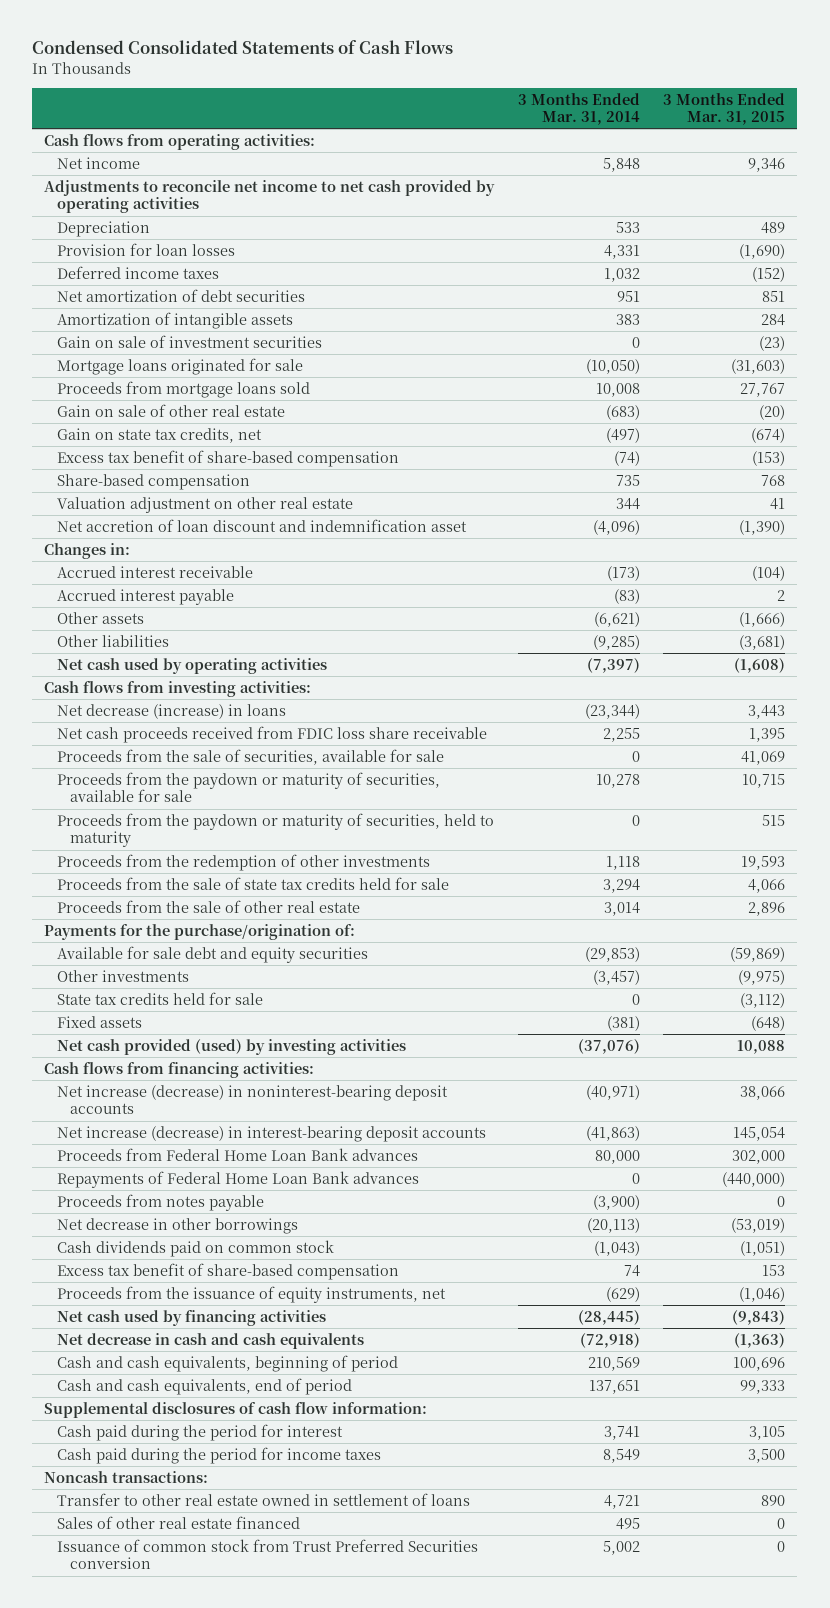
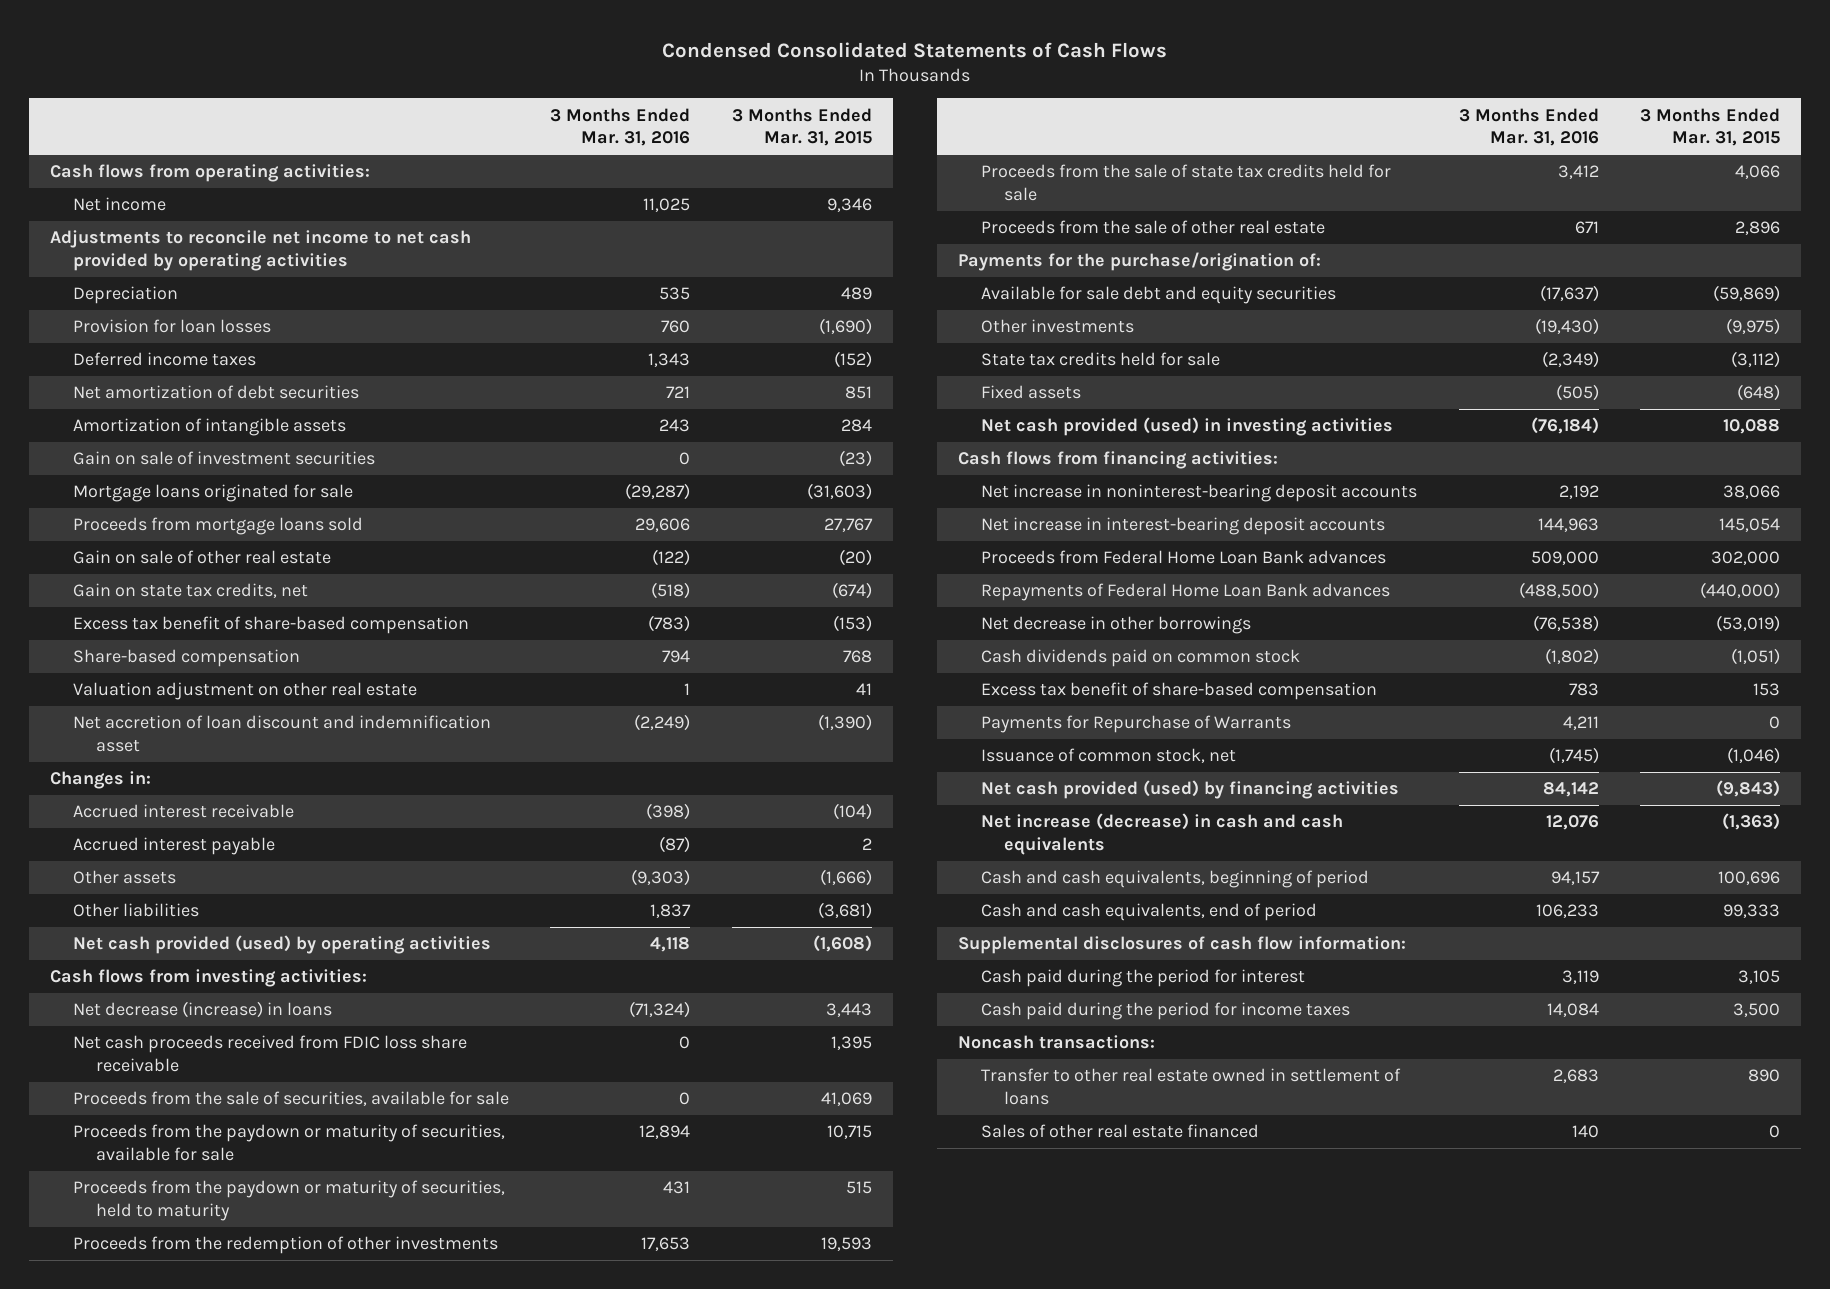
- | 3 Months Ended Mar. 31, 2014 | 3 Months Ended Mar. 31, 2015
+ | 3 Months Ended Mar. 31, 2016 | 3 Months Ended Mar. 31, 2015
- Net cash used by operating activities | (7,397) | (1,608)
+ Net cash provided (used) by operating activities | 4,118 | (1,608)
- Net cash provided (used) by investing activities | (37,076) | 10,088
+ Net cash provided (used) in investing activities | (76,184) | 10,088
- Net increase (decrease) in noninterest-bearing deposit accounts | (40,971) | 38,066
- Net increase (decrease) in interest-bearing deposit accounts | (41,863) | 145,054
+ Net increase in noninterest-bearing deposit accounts | 2,192 | 38,066
+ Net increase in interest-bearing deposit accounts | 144,963 | 145,054
- Proceeds from notes payable | (3,900) | 0
- Proceeds from the issuance of equity instruments, net | (629) | (1,046)
- Net cash used by financing activities | (28,445) | (9,843)
- Net decrease in cash and cash equivalents | (72,918) | (1,363)
+ Payments for Repurchase of Warrants | 4,211 | 0
+ Issuance of common stock, net | (1,745) | (1,046)
+ Net cash provided (used) by financing activities | 84,142 | (9,843)
+ Net increase (decrease) in cash and cash equivalents | 12,076 | (1,363)
- Issuance of common stock from Trust Preferred Securities conversion | 5,002 | 0

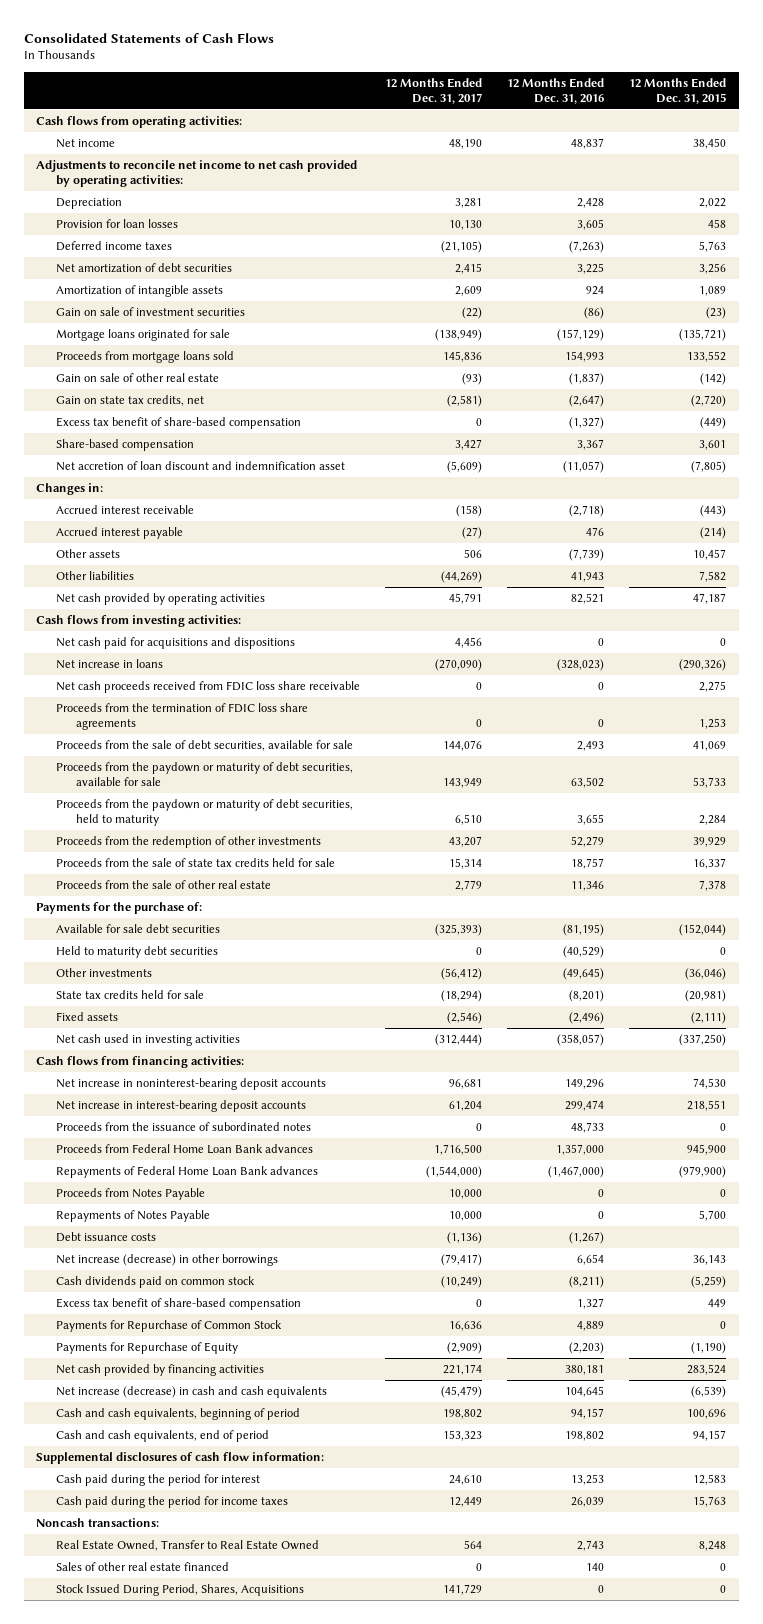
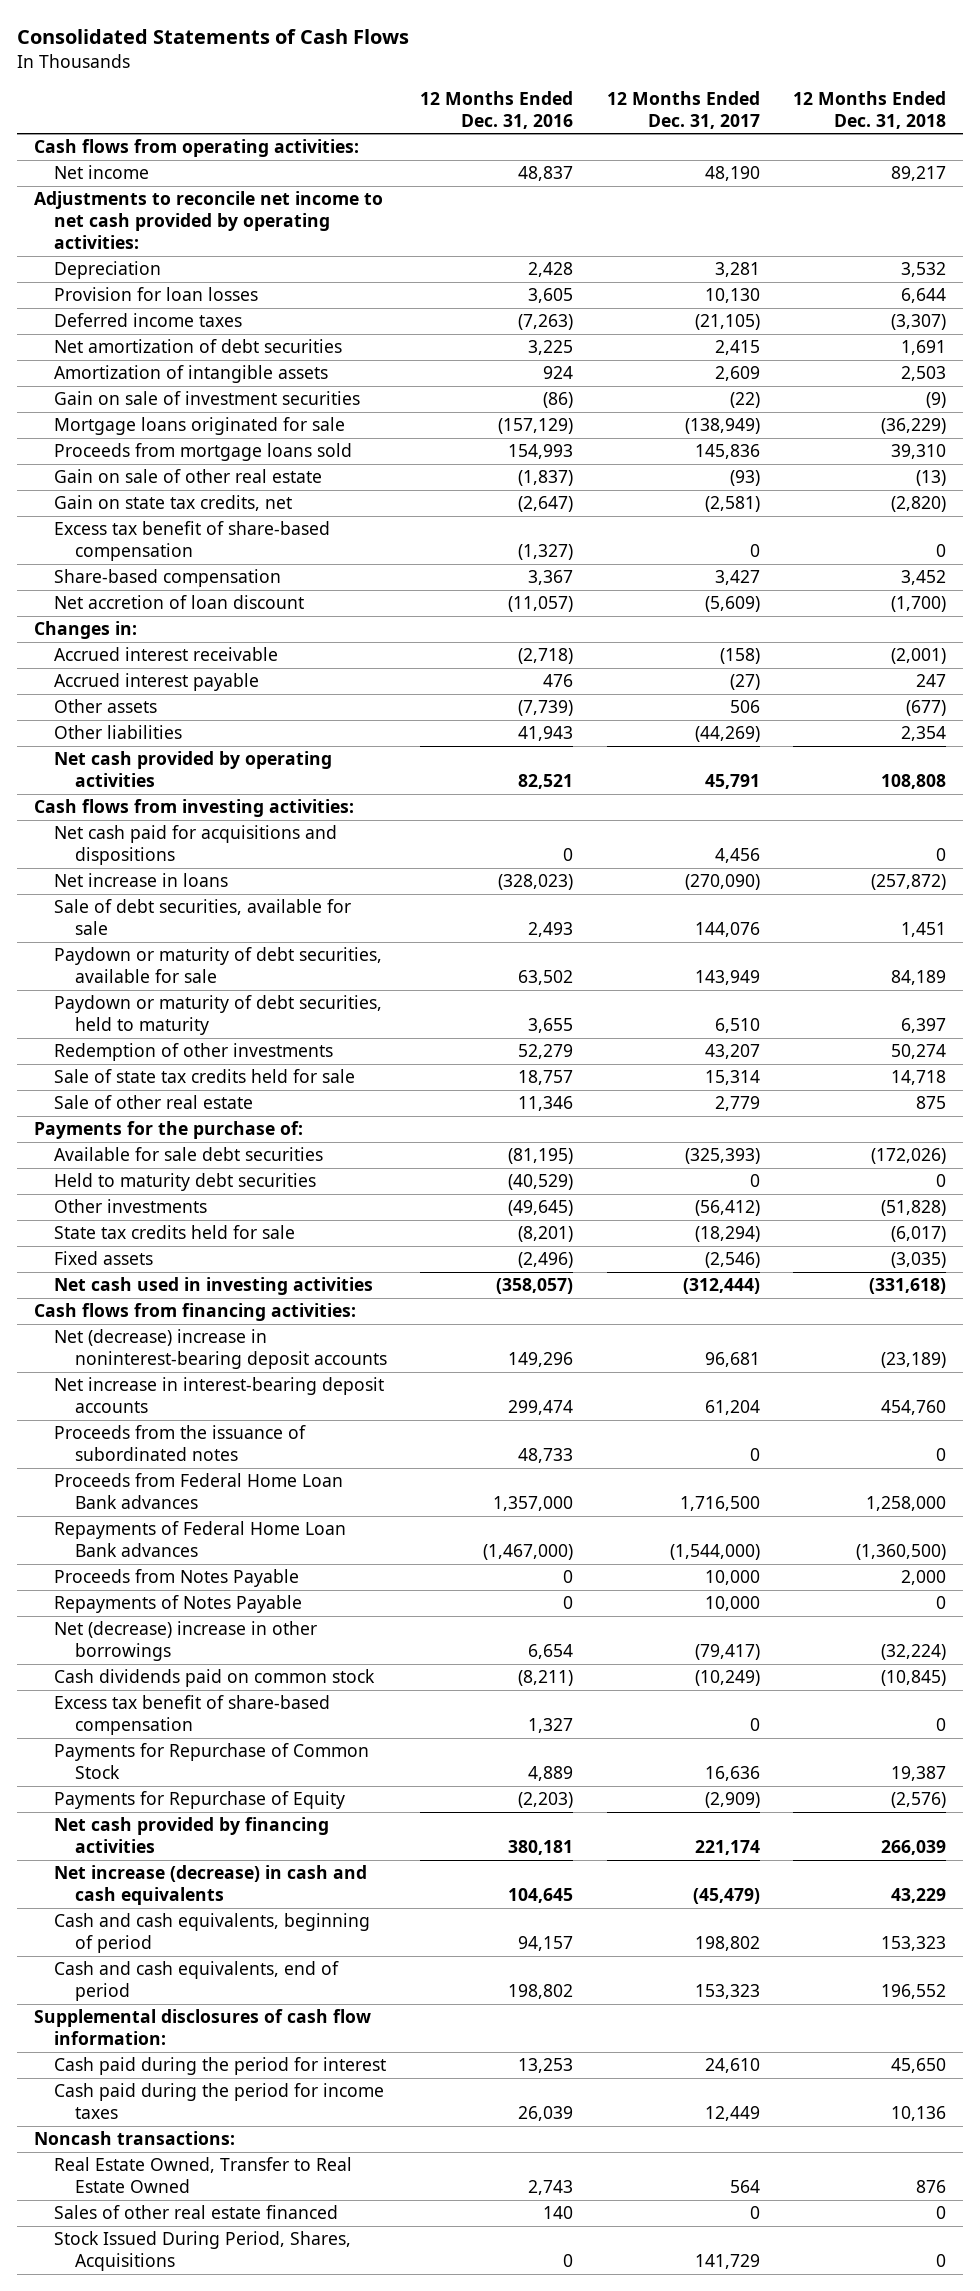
- | 12 Months Ended Dec. 31, 2017 | 12 Months Ended Dec. 31, 2016 | 12 Months Ended Dec. 31, 2015
+ | 12 Months Ended Dec. 31, 2016 | 12 Months Ended Dec. 31, 2017 | 12 Months Ended Dec. 31, 2018
- Net accretion of loan discount and indemnification asset | (5,609) | (11,057) | (7,805)
+ Net accretion of loan discount | (11,057) | (5,609) | (1,700)
- Net cash proceeds received from FDIC loss share receivable | 0 | 0 | 2,275
- Proceeds from the termination of FDIC loss share agreements | 0 | 0 | 1,253
- Proceeds from the sale of debt securities, available for sale | 144,076 | 2,493 | 41,069
- Proceeds from the paydown or maturity of debt securities, available for sale | 143,949 | 63,502 | 53,733
- Proceeds from the paydown or maturity of debt securities, held to maturity | 6,510 | 3,655 | 2,284
- Proceeds from the redemption of other investments | 43,207 | 52,279 | 39,929
- Proceeds from the sale of state tax credits held for sale | 15,314 | 18,757 | 16,337
- Proceeds from the sale of other real estate | 2,779 | 11,346 | 7,378
+ Sale of debt securities, available for sale | 2,493 | 144,076 | 1,451
+ Paydown or maturity of debt securities, available for sale | 63,502 | 143,949 | 84,189
+ Paydown or maturity of debt securities, held to maturity | 3,655 | 6,510 | 6,397
+ Redemption of other investments | 52,279 | 43,207 | 50,274
+ Sale of state tax credits held for sale | 18,757 | 15,314 | 14,718
+ Sale of other real estate | 11,346 | 2,779 | 875
- Net increase in noninterest-bearing deposit accounts | 96,681 | 149,296 | 74,530
+ Net (decrease) increase in noninterest-bearing deposit accounts | 149,296 | 96,681 | (23,189)
- Debt issuance costs | (1,136) | (1,267) |
- Net increase (decrease) in other borrowings | (79,417) | 6,654 | 36,143
+ Net (decrease) increase in other borrowings | 6,654 | (79,417) | (32,224)

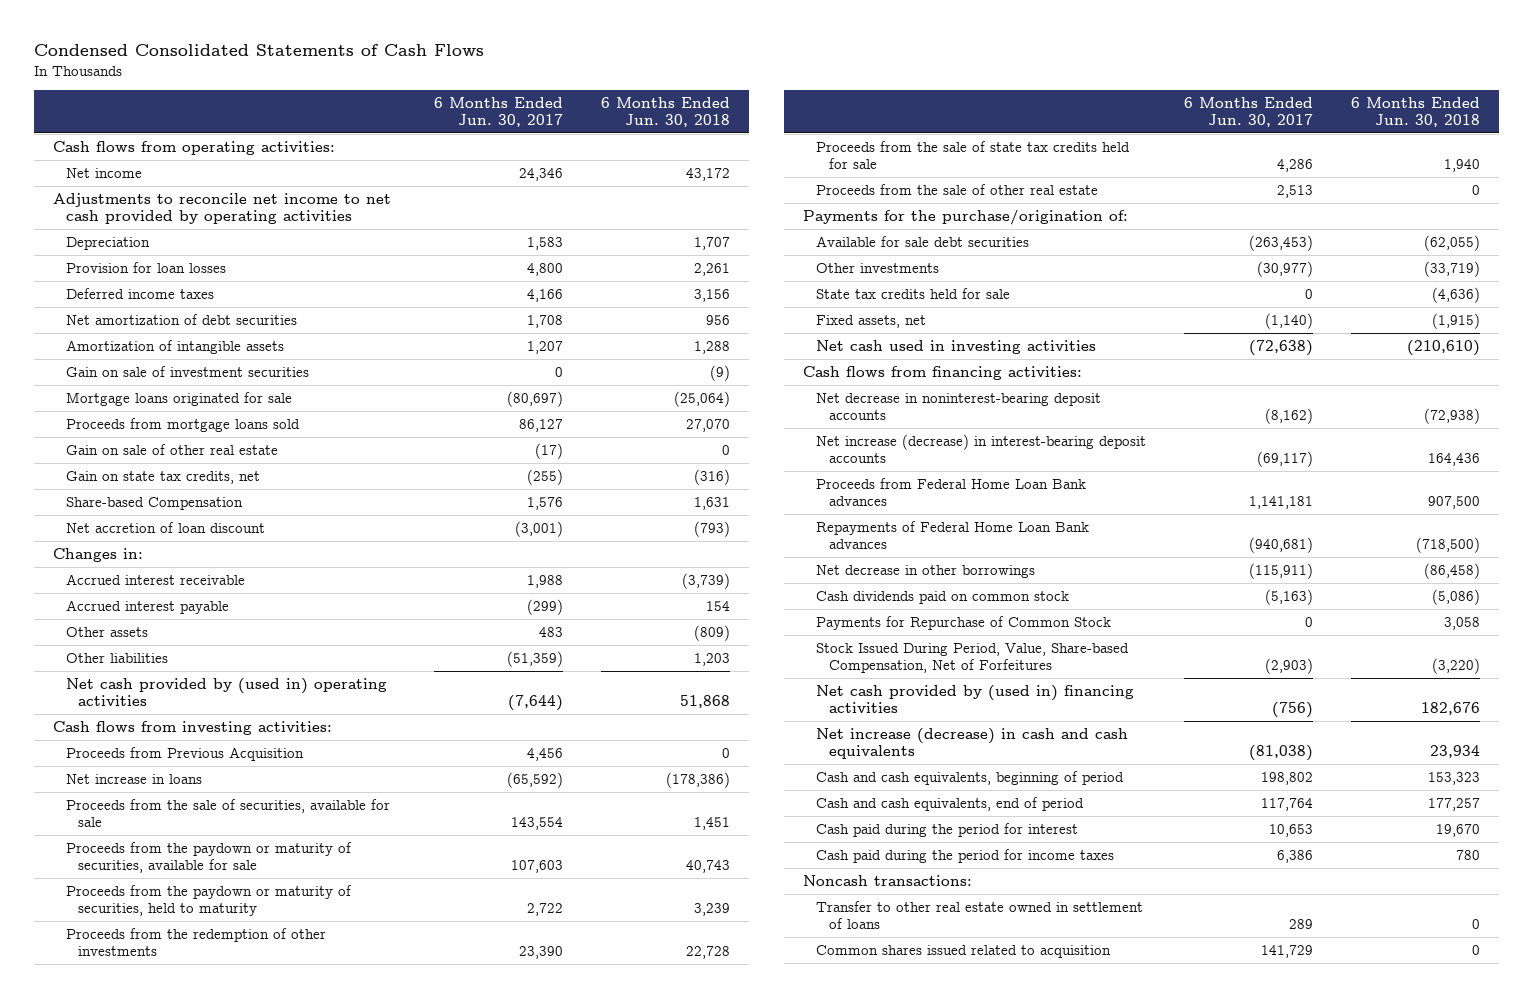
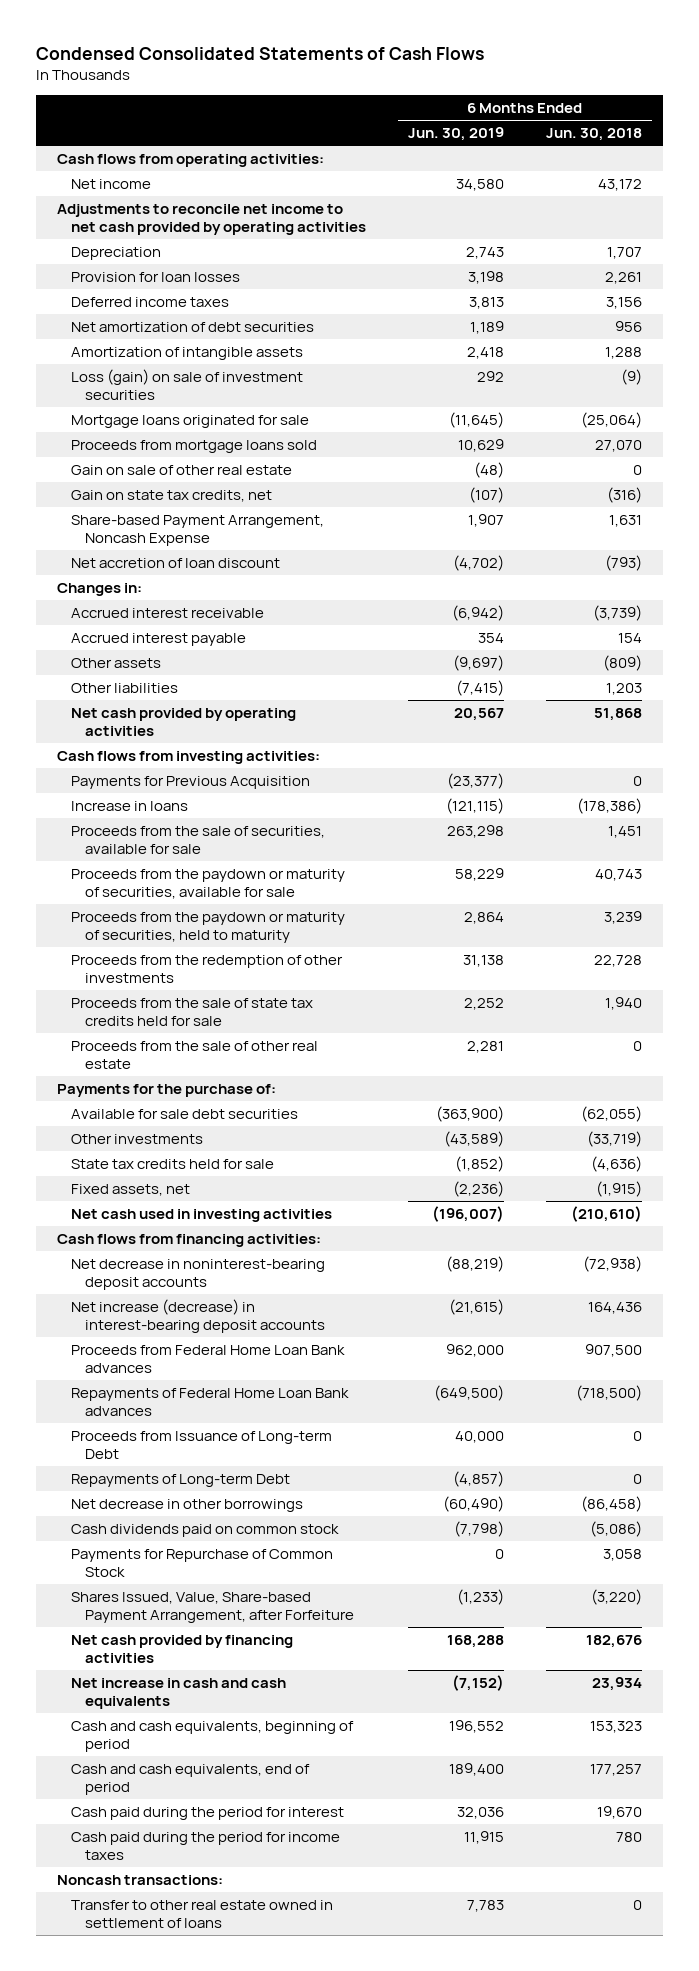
- | 6 Months Ended Jun. 30, 2017 | 6 Months Ended Jun. 30, 2018
+ | 6 Months Ended Jun. 30, 2019 | 6 Months Ended Jun. 30, 2018
- Gain on sale of investment securities | 0 | (9)
+ Loss (gain) on sale of investment securities | 292 | (9)
- Share-based Compensation | 1,576 | 1,631
+ Share-based Payment Arrangement, Noncash Expense | 1,907 | 1,631
- Net cash provided by (used in) operating activities | (7,644) | 51,868
+ Net cash provided by operating activities | 20,567 | 51,868
- Proceeds from Previous Acquisition | 4,456 | 0
- Net increase in loans | (65,592) | (178,386)
+ Payments for Previous Acquisition | (23,377) | 0
+ Increase in loans | (121,115) | (178,386)
- Payments for the purchase/origination of:
+ Payments for the purchase of:
+ Proceeds from Issuance of Long-term Debt | 40,000 | 0
+ Repayments of Long-term Debt | (4,857) | 0
- Stock Issued During Period, Value, Share-based Compensation, Net of Forfeitures | (2,903) | (3,220)
- Net cash provided by (used in) financing activities | (756) | 182,676
- Net increase (decrease) in cash and cash equivalents | (81,038) | 23,934
+ Shares Issued, Value, Share-based Payment Arrangement, after Forfeiture | (1,233) | (3,220)
+ Net cash provided by financing activities | 168,288 | 182,676
+ Net increase in cash and cash equivalents | (7,152) | 23,934
- Common shares issued related to acquisition | 141,729 | 0

